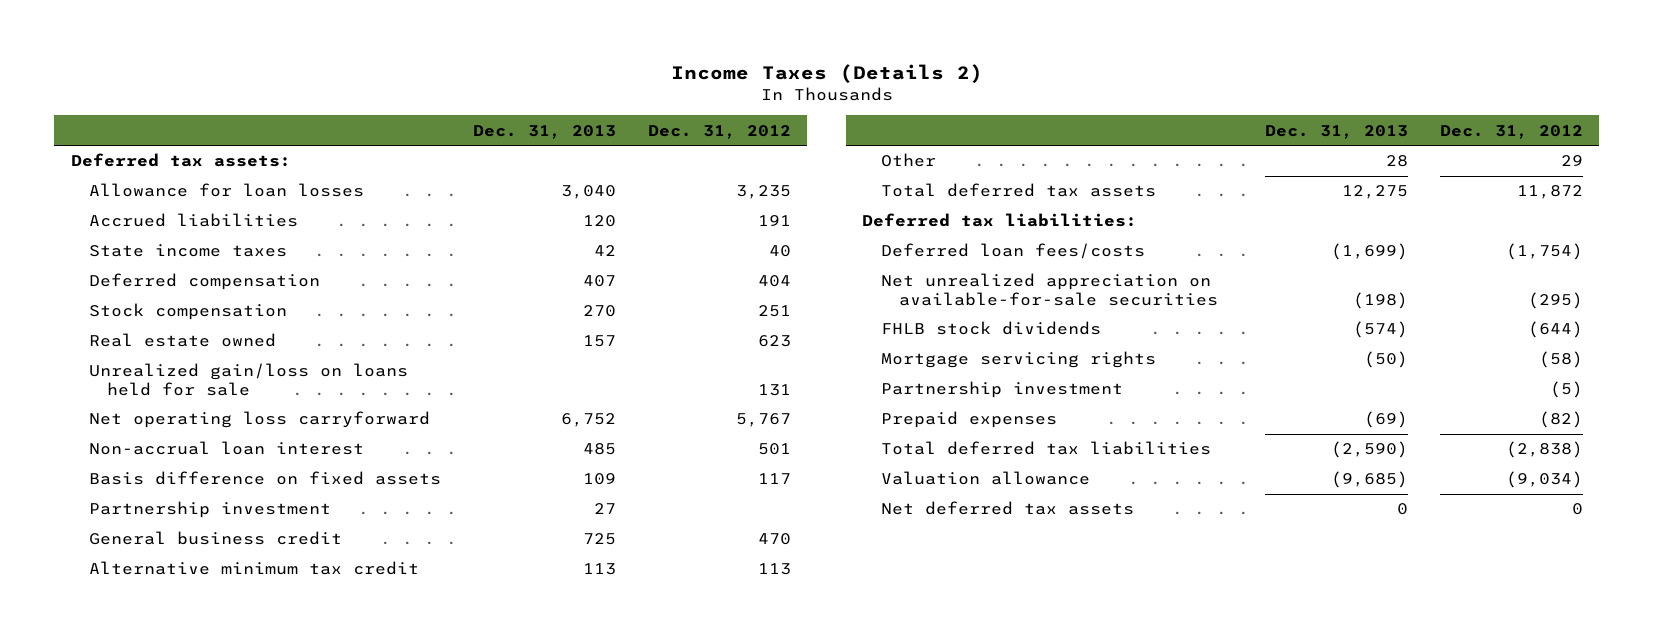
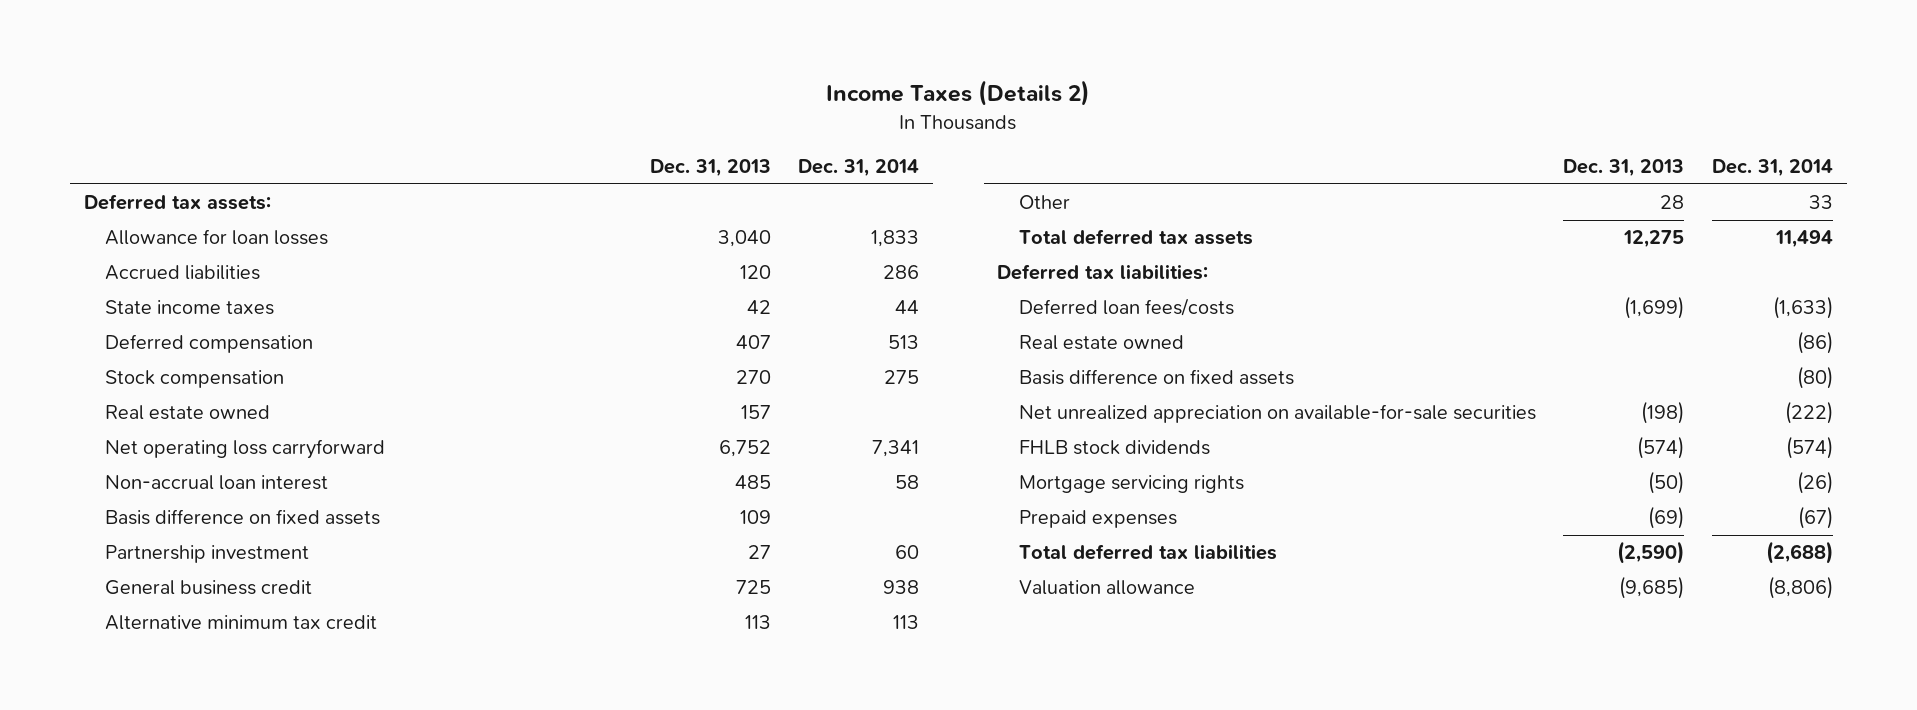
- | Dec. 31, 2013 | Dec. 31, 2012
+ | Dec. 31, 2013 | Dec. 31, 2014
- Unrealized gain/loss on loans held for sale | | 131
+ Real estate owned | | (86)
+ Basis difference on fixed assets | | (80)
- Partnership investment | | (5)
- Net deferred tax assets | 0 | 0

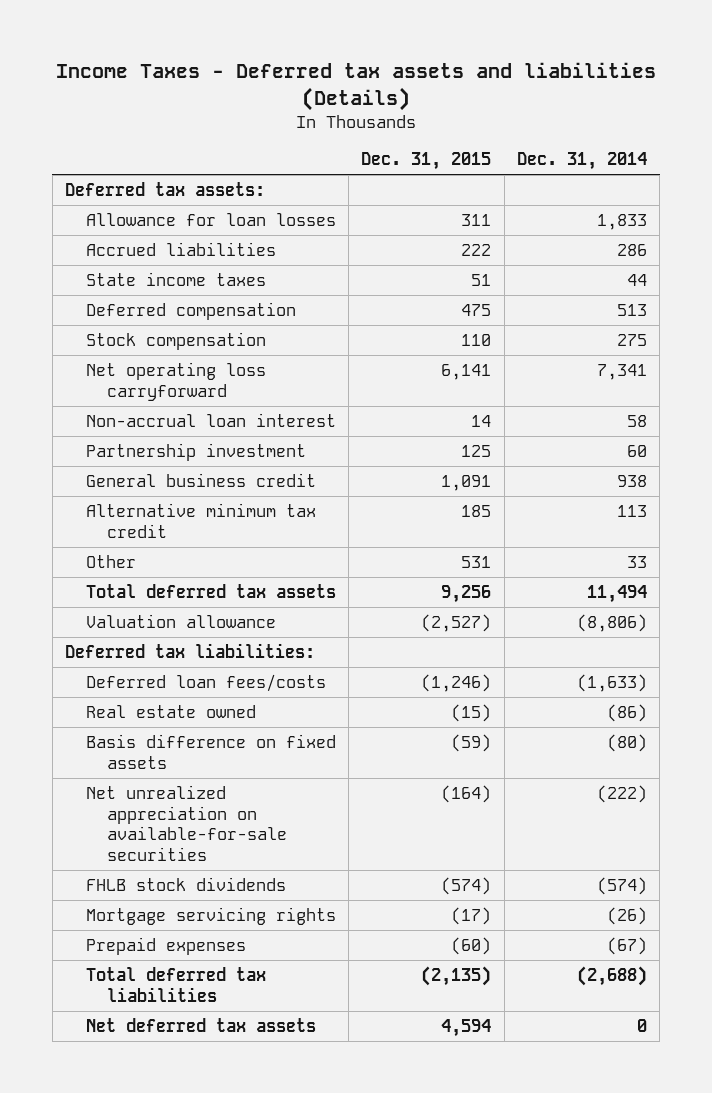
- Income Taxes (Details 2)
+ Income Taxes - Deferred tax assets and liabilities (Details)
- | Dec. 31, 2013 | Dec. 31, 2014
+ | Dec. 31, 2015 | Dec. 31, 2014
- Real estate owned | 157 |
- Basis difference on fixed assets | 109 |
moved up: Valuation allowance | (2,527) | (8,806)
+ Net deferred tax assets | 4,594 | 0

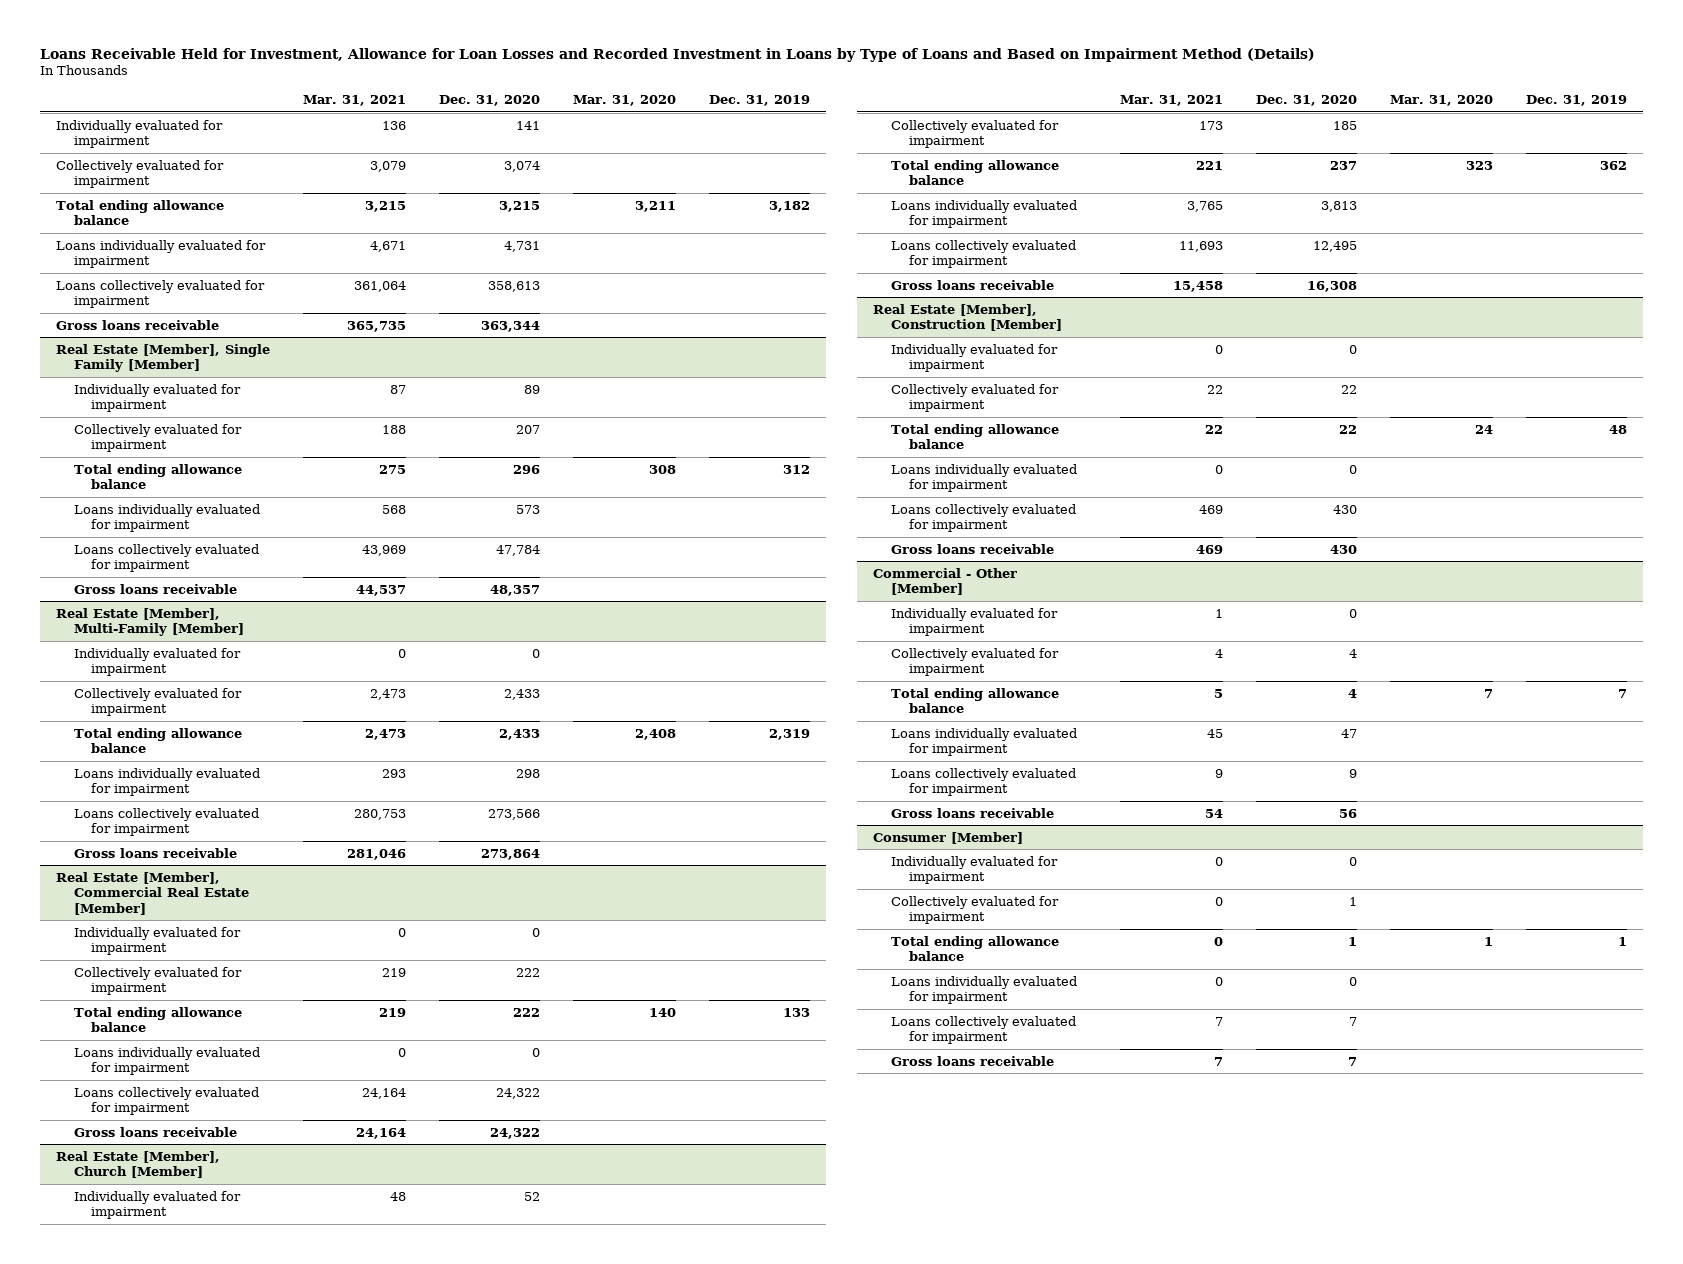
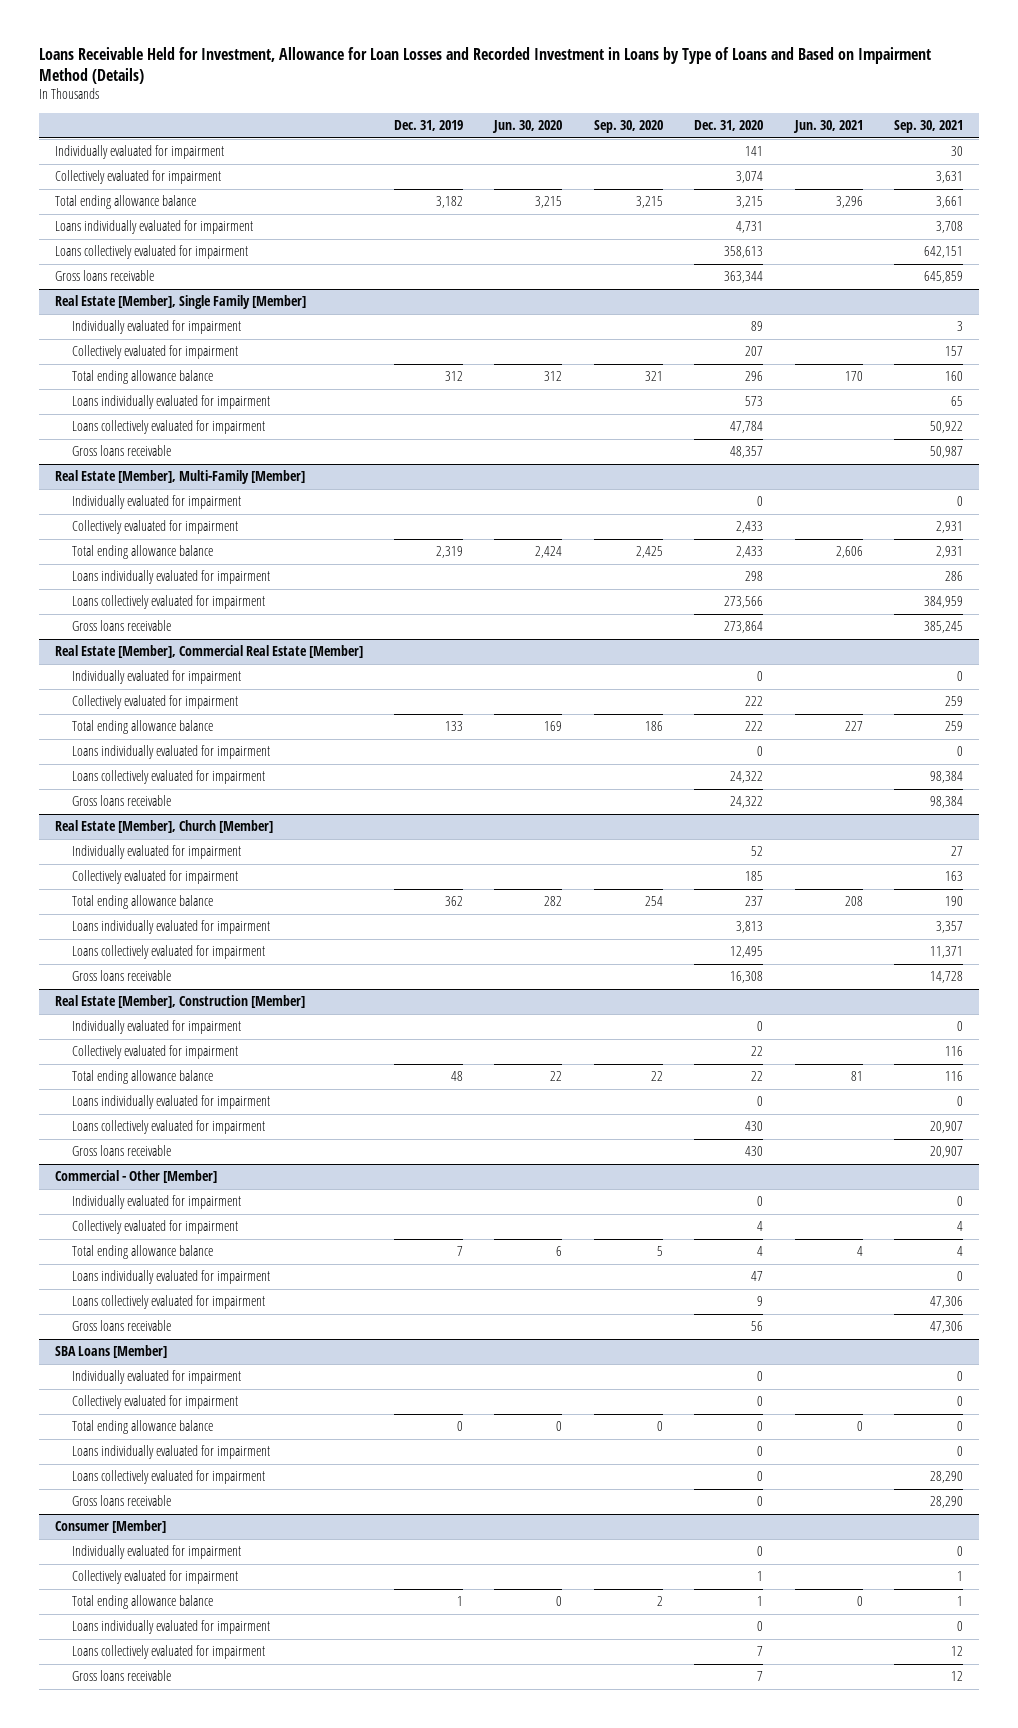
- | Mar. 31, 2021 | Dec. 31, 2020 | Mar. 31, 2020 | Dec. 31, 2019
+ | Dec. 31, 2019 | Jun. 30, 2020 | Sep. 30, 2020 | Dec. 31, 2020 | Jun. 30, 2021 | Sep. 30, 2021
+ SBA Loans [Member]
+ Individually evaluated for impairment | | | | 0 | | 0
+ Collectively evaluated for impairment | | | | 0 | | 0
+ Total ending allowance balance | 0 | 0 | 0 | 0 | 0 | 0
+ Loans individually evaluated for impairment | | | | 0 | | 0
+ Loans collectively evaluated for impairment | | | | 0 | | 28,290
+ Gross loans receivable | | | | 0 | | 28,290

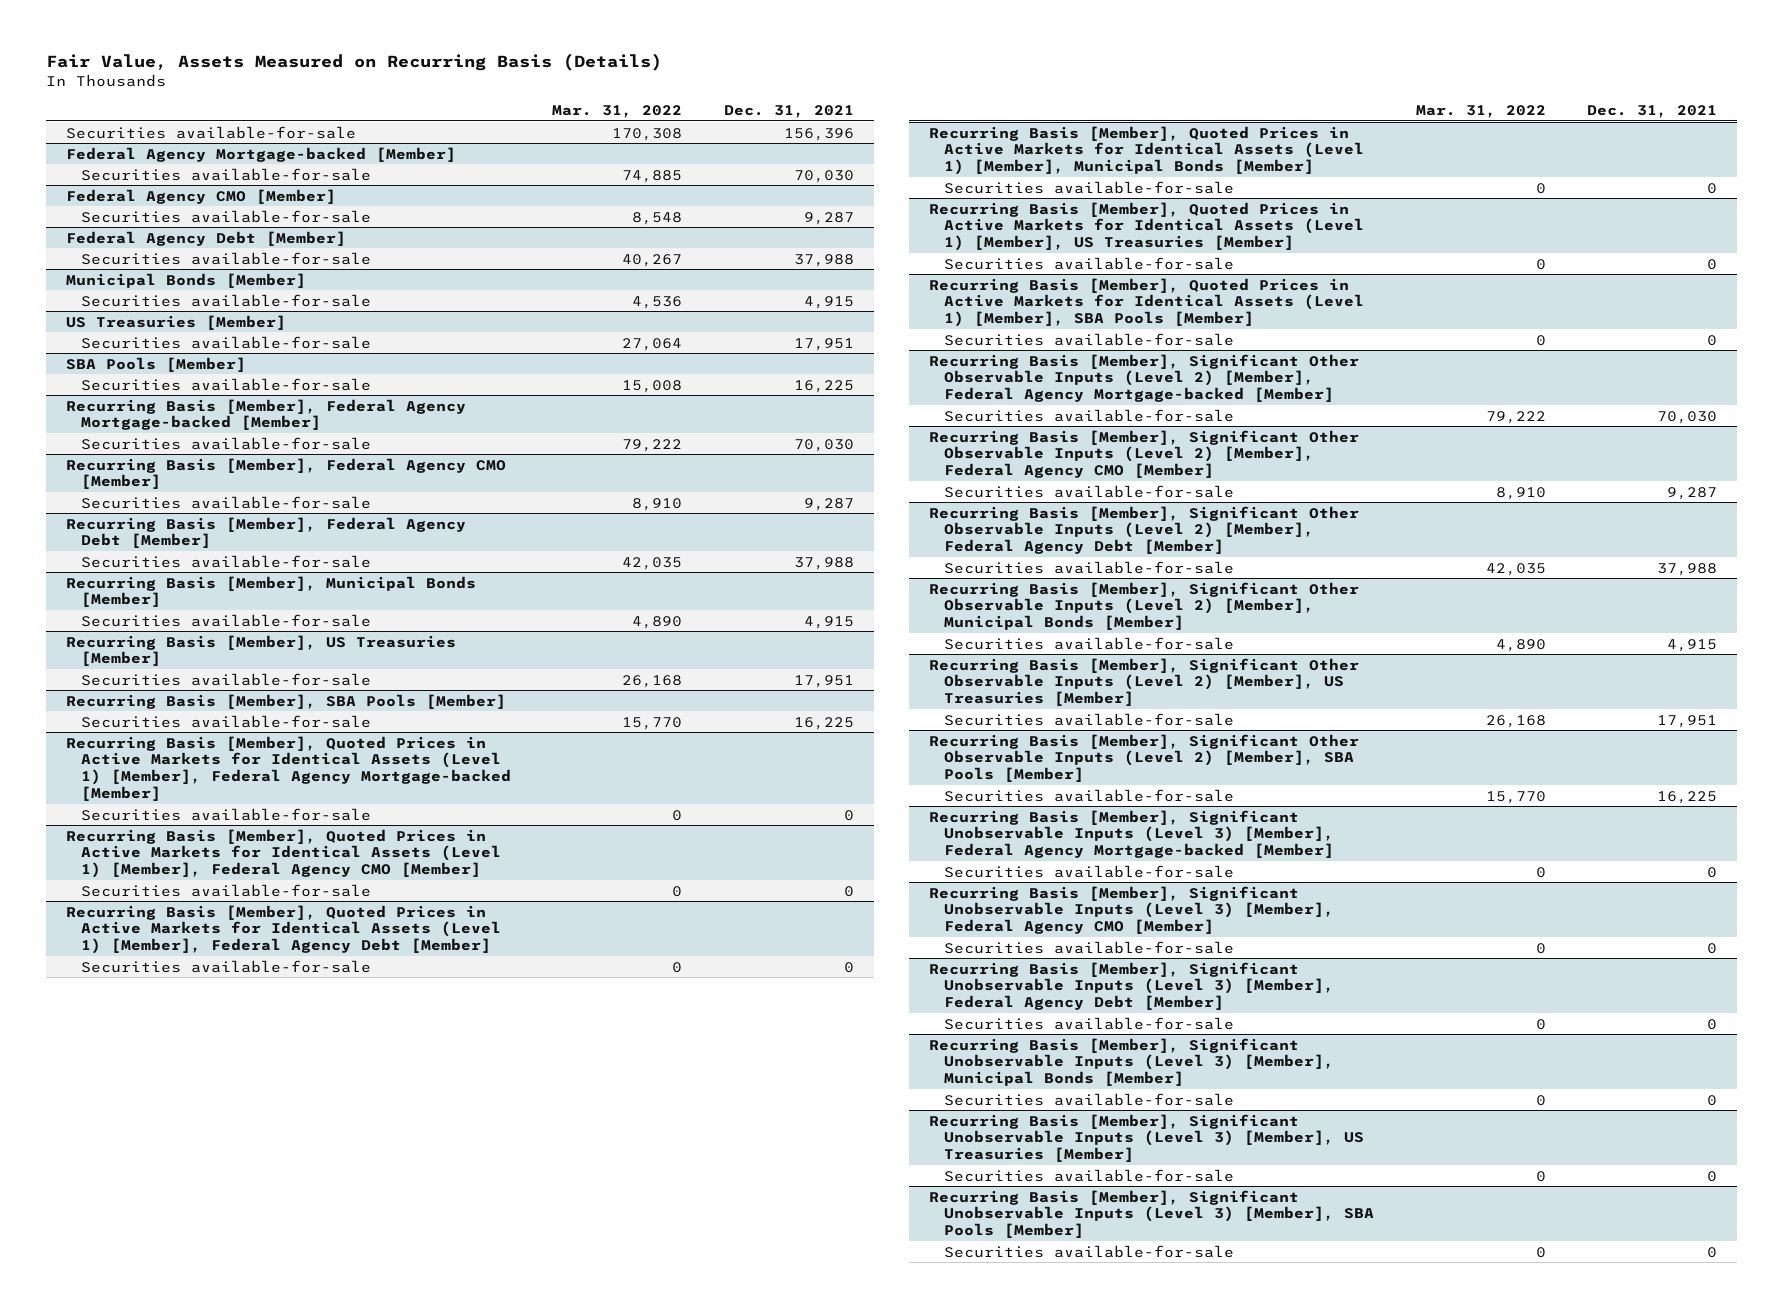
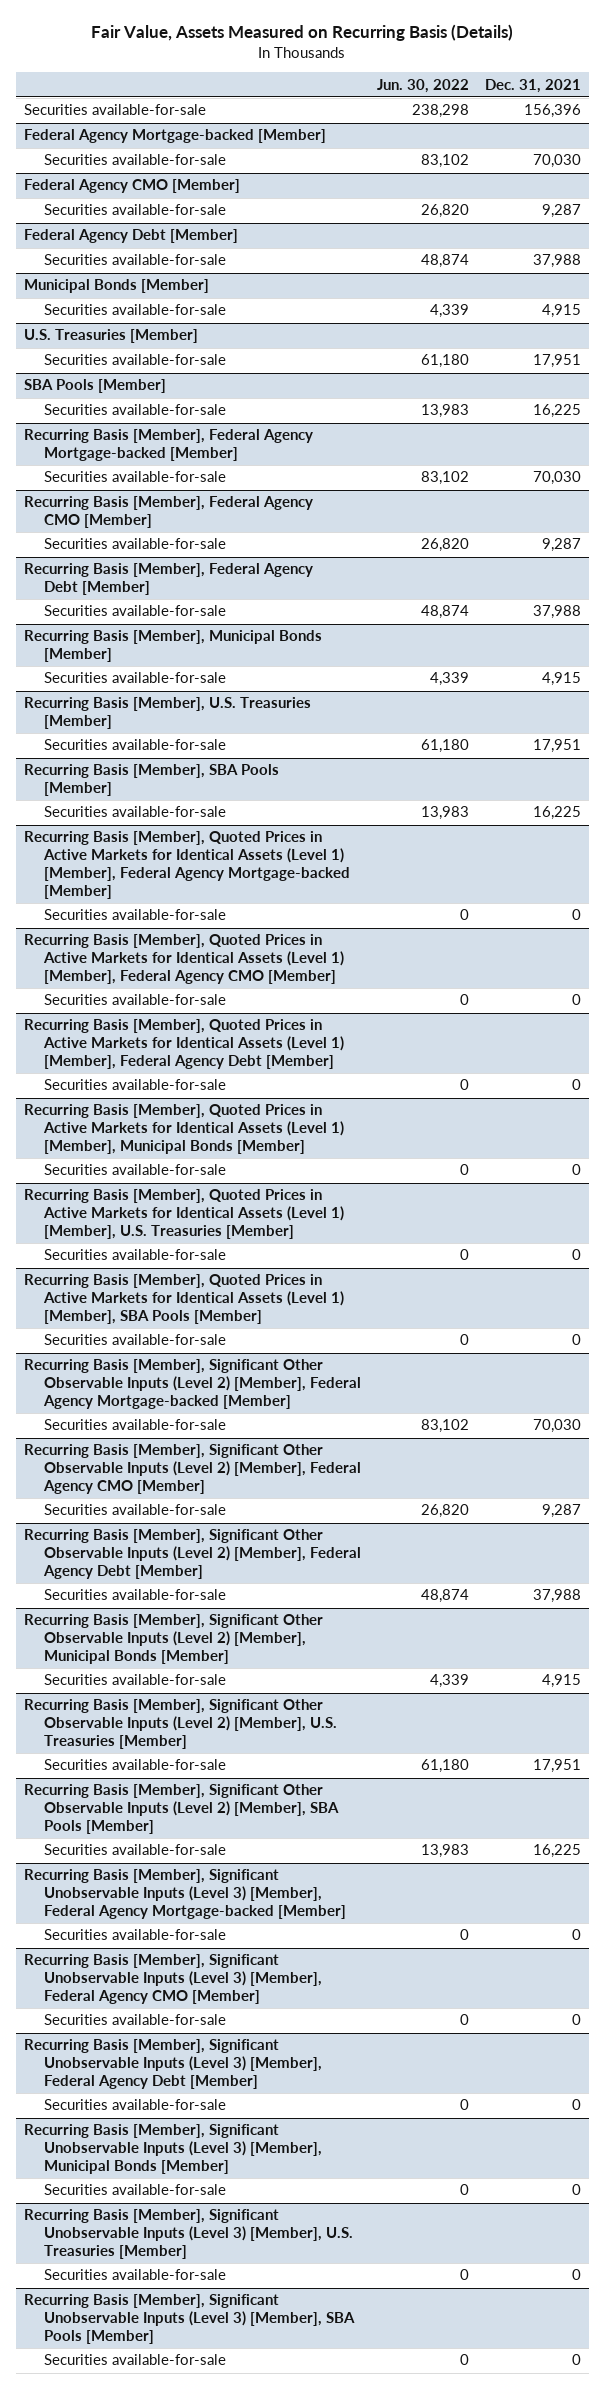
- | Mar. 31, 2022 | Dec. 31, 2021
+ | Jun. 30, 2022 | Dec. 31, 2021
- US Treasuries [Member]
+ U.S. Treasuries [Member]
- Recurring Basis [Member], US Treasuries [Member]
+ Recurring Basis [Member], U.S. Treasuries [Member]
- Recurring Basis [Member], Quoted Prices in Active Markets for Identical Assets (Level 1) [Member], US Treasuries [Member]
+ Recurring Basis [Member], Quoted Prices in Active Markets for Identical Assets (Level 1) [Member], U.S. Treasuries [Member]
- Recurring Basis [Member], Significant Other Observable Inputs (Level 2) [Member], US Treasuries [Member]
+ Recurring Basis [Member], Significant Other Observable Inputs (Level 2) [Member], U.S. Treasuries [Member]
- Recurring Basis [Member], Significant Unobservable Inputs (Level 3) [Member], US Treasuries [Member]
+ Recurring Basis [Member], Significant Unobservable Inputs (Level 3) [Member], U.S. Treasuries [Member]

